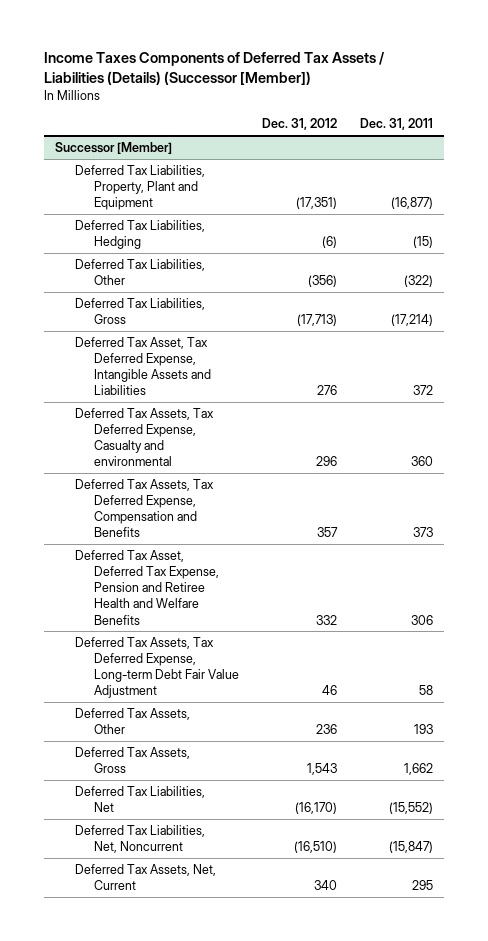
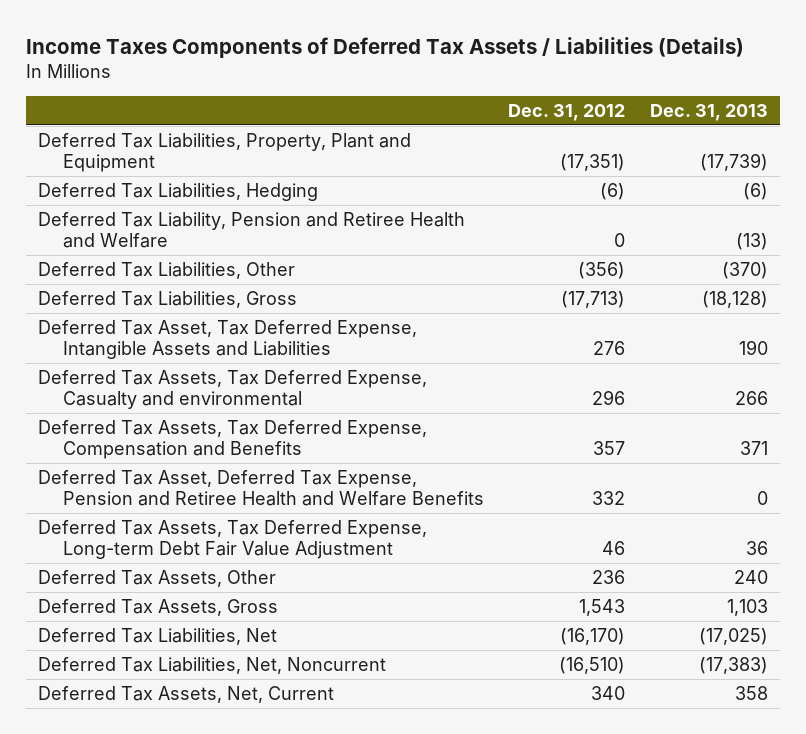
- Income Taxes Components of Deferred Tax Assets / Liabilities (Details) (Successor [Member])
+ Income Taxes Components of Deferred Tax Assets / Liabilities (Details)
- | Dec. 31, 2012 | Dec. 31, 2011
+ | Dec. 31, 2012 | Dec. 31, 2013
- Successor [Member]
+ Deferred Tax Liability, Pension and Retiree Health and Welfare | 0 | (13)

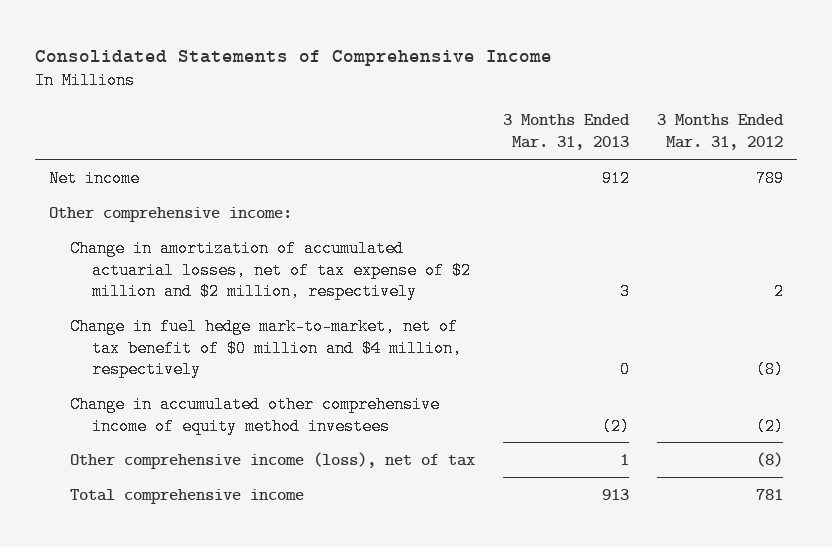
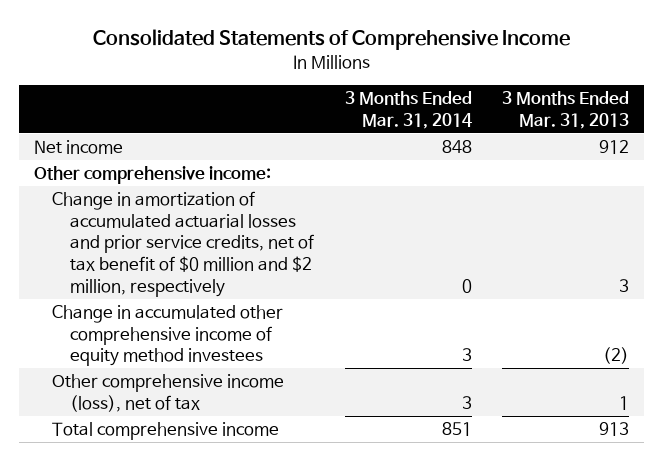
- | 3 Months Ended Mar. 31, 2013 | 3 Months Ended Mar. 31, 2012
+ | 3 Months Ended Mar. 31, 2014 | 3 Months Ended Mar. 31, 2013
- Change in amortization of accumulated actuarial losses, net of tax expense of $2 million and $2 million, respectively | 3 | 2
- Change in fuel hedge mark-to-market, net of tax benefit of $0 million and $4 million, respectively | 0 | (8)
+ Change in amortization of accumulated actuarial losses and prior service credits, net of tax benefit of $0 million and $2 million, respectively | 0 | 3

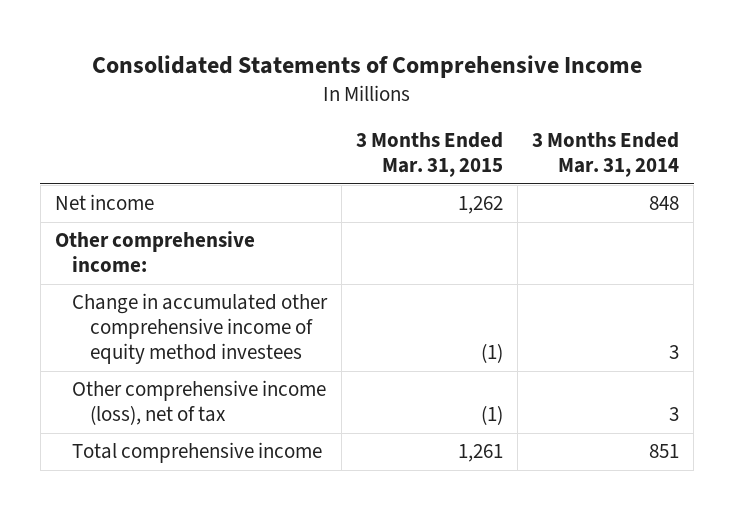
- | 3 Months Ended Mar. 31, 2014 | 3 Months Ended Mar. 31, 2013
+ | 3 Months Ended Mar. 31, 2015 | 3 Months Ended Mar. 31, 2014
- Change in amortization of accumulated actuarial losses and prior service credits, net of tax benefit of $0 million and $2 million, respectively | 0 | 3

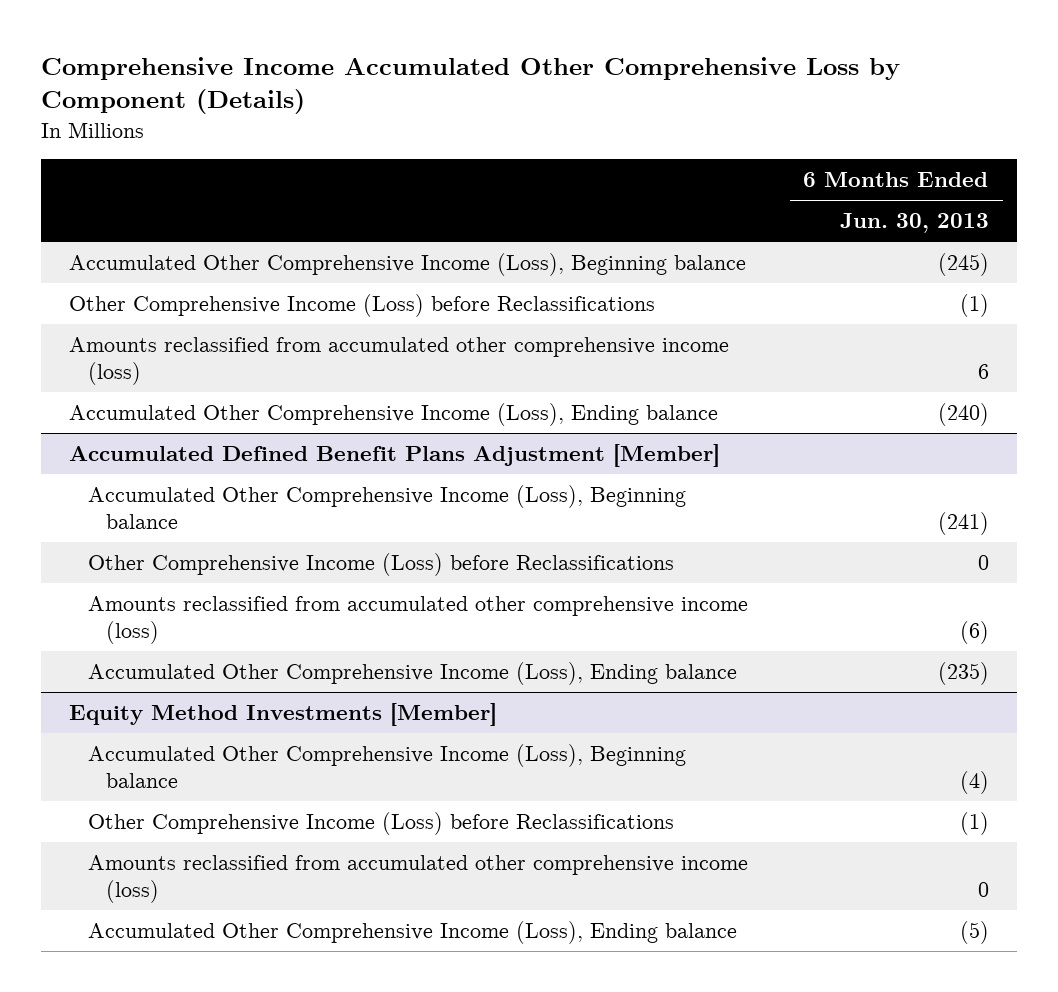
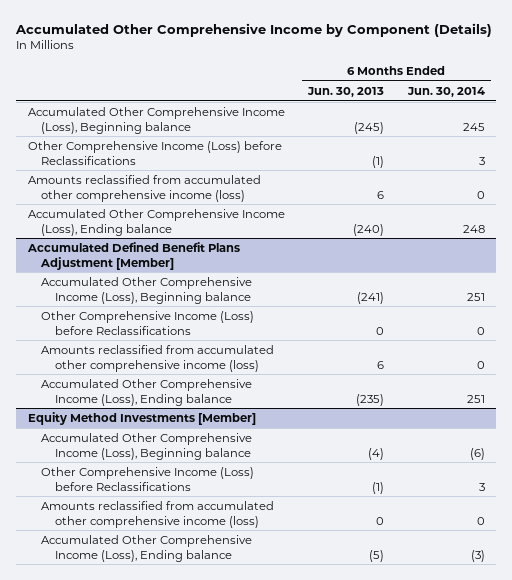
- Comprehensive Income Accumulated Other Comprehensive Loss by Component (Details)
+ Accumulated Other Comprehensive Income by Component (Details)
- | 6 Months Ended Jun. 30, 2013
+ | 6 Months Ended Jun. 30, 2013 | 6 Months Ended Jun. 30, 2014
@ Accumulated Defined Benefit Plans Adjustment [Member]
- Amounts reclassified from accumulated other comprehensive income (loss) | (6)
+ Amounts reclassified from accumulated other comprehensive income (loss) | 6 | 0

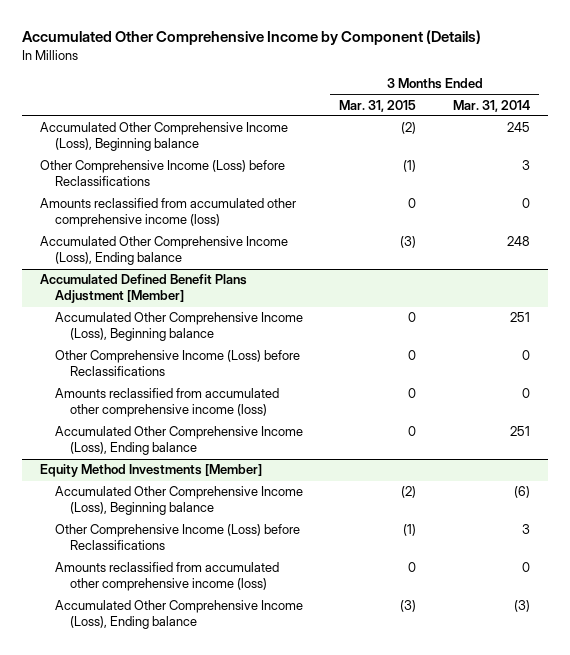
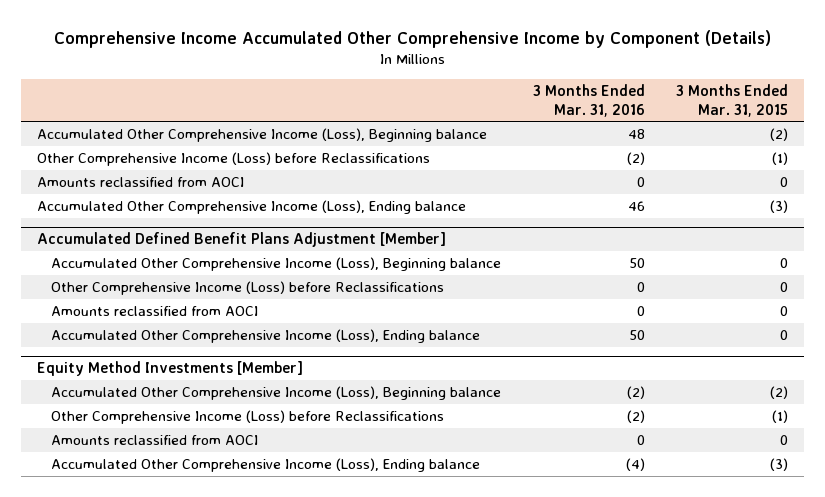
- Accumulated Other Comprehensive Income by Component (Details)
+ Comprehensive Income Accumulated Other Comprehensive Income by Component (Details)
- | 3 Months Ended Mar. 31, 2015 | 3 Months Ended Mar. 31, 2014
+ | 3 Months Ended Mar. 31, 2016 | 3 Months Ended Mar. 31, 2015
- Amounts reclassified from accumulated other comprehensive income (loss) | 0 | 0
+ Amounts reclassified from AOCI | 0 | 0
@ Accumulated Defined Benefit Plans Adjustment [Member]
- Amounts reclassified from accumulated other comprehensive income (loss) | 0 | 0
+ Amounts reclassified from AOCI | 0 | 0
@ Equity Method Investments [Member]
- Amounts reclassified from accumulated other comprehensive income (loss) | 0 | 0
+ Amounts reclassified from AOCI | 0 | 0

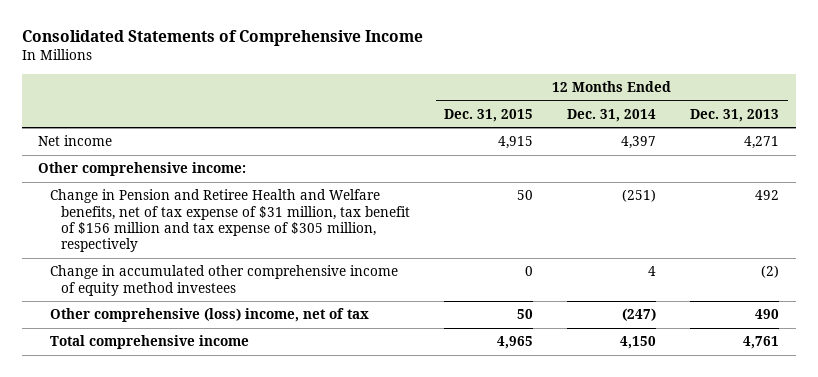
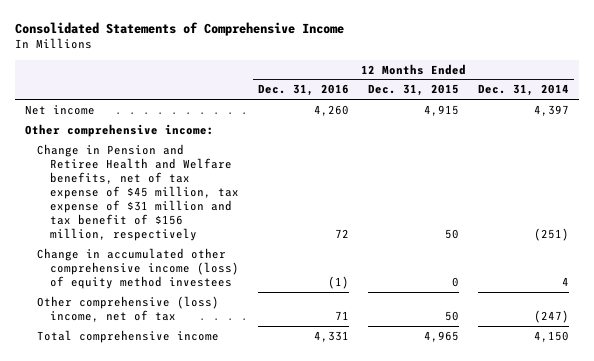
- | 12 Months Ended Dec. 31, 2015 | 12 Months Ended Dec. 31, 2014 | 12 Months Ended Dec. 31, 2013
+ | 12 Months Ended Dec. 31, 2016 | 12 Months Ended Dec. 31, 2015 | 12 Months Ended Dec. 31, 2014
- Change in Pension and Retiree Health and Welfare benefits, net of tax expense of $31 million, tax benefit of $156 million and tax expense of $305 million, respectively | 50 | (251) | 492
- Change in accumulated other comprehensive income of equity method investees | 0 | 4 | (2)
+ Change in Pension and Retiree Health and Welfare benefits, net of tax expense of $45 million, tax expense of $31 million and tax benefit of $156 million, respectively | 72 | 50 | (251)
+ Change in accumulated other comprehensive income (loss) of equity method investees | (1) | 0 | 4

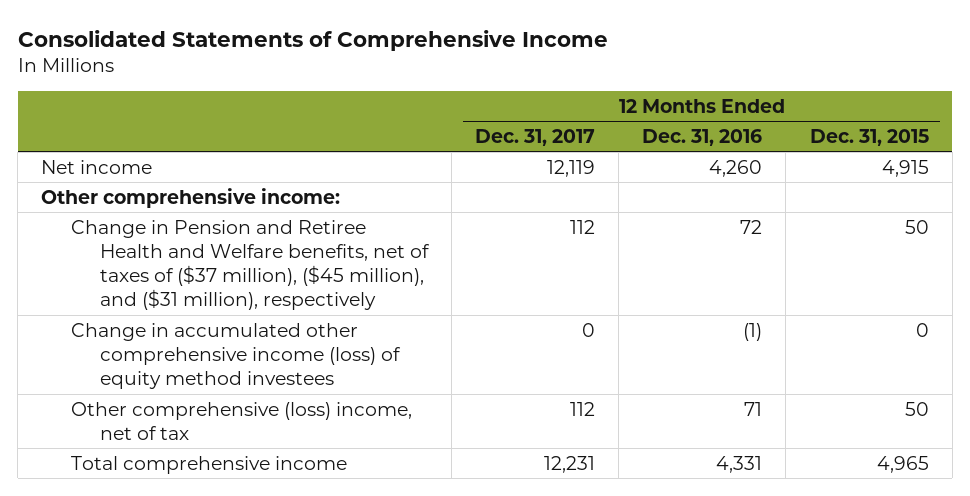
- | 12 Months Ended Dec. 31, 2016 | 12 Months Ended Dec. 31, 2015 | 12 Months Ended Dec. 31, 2014
+ | 12 Months Ended Dec. 31, 2017 | 12 Months Ended Dec. 31, 2016 | 12 Months Ended Dec. 31, 2015
- Change in Pension and Retiree Health and Welfare benefits, net of tax expense of $45 million, tax expense of $31 million and tax benefit of $156 million, respectively | 72 | 50 | (251)
+ Change in Pension and Retiree Health and Welfare benefits, net of taxes of ($37 million), ($45 million), and ($31 million), respectively | 112 | 72 | 50

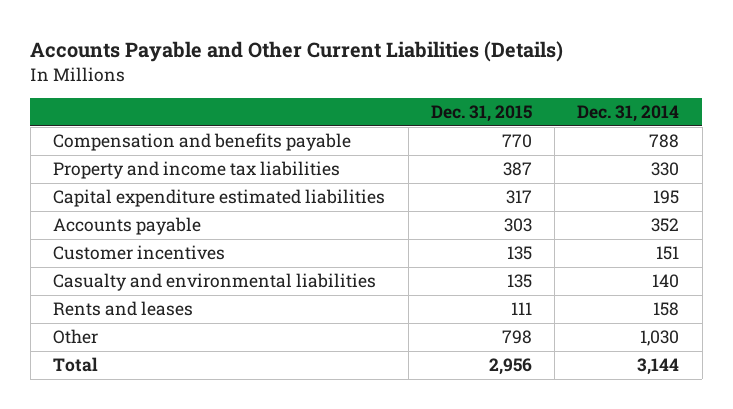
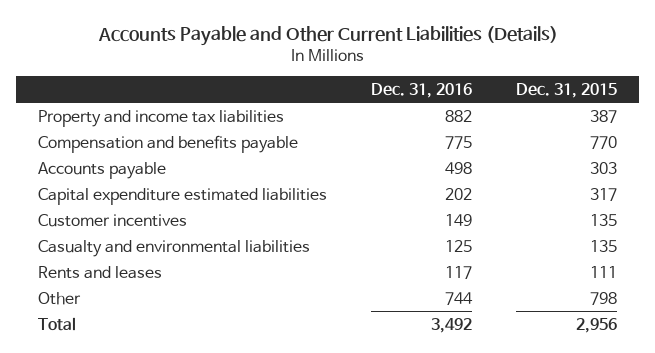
- | Dec. 31, 2015 | Dec. 31, 2014
+ | Dec. 31, 2016 | Dec. 31, 2015
moved down: Compensation and benefits payable | 775 | 770
moved down: Capital expenditure estimated liabilities | 202 | 317

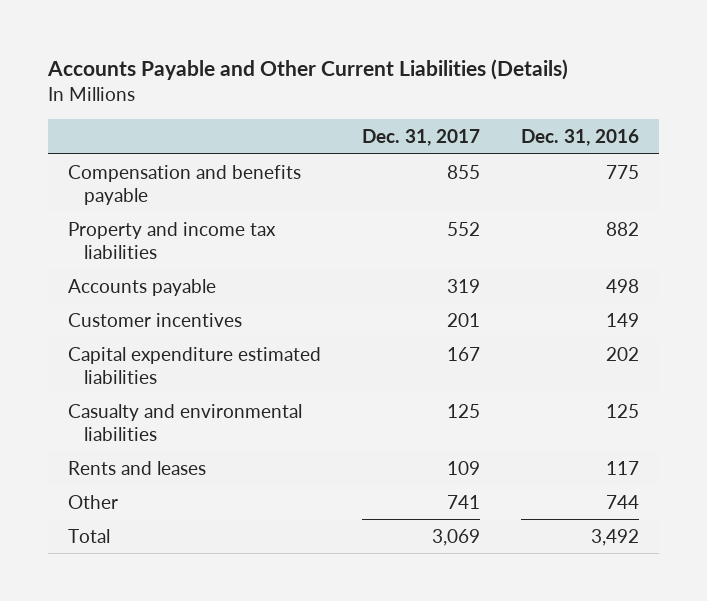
- | Dec. 31, 2016 | Dec. 31, 2015
+ | Dec. 31, 2017 | Dec. 31, 2016
moved down: Property and income tax liabilities | 552 | 882
moved down: Capital expenditure estimated liabilities | 167 | 202

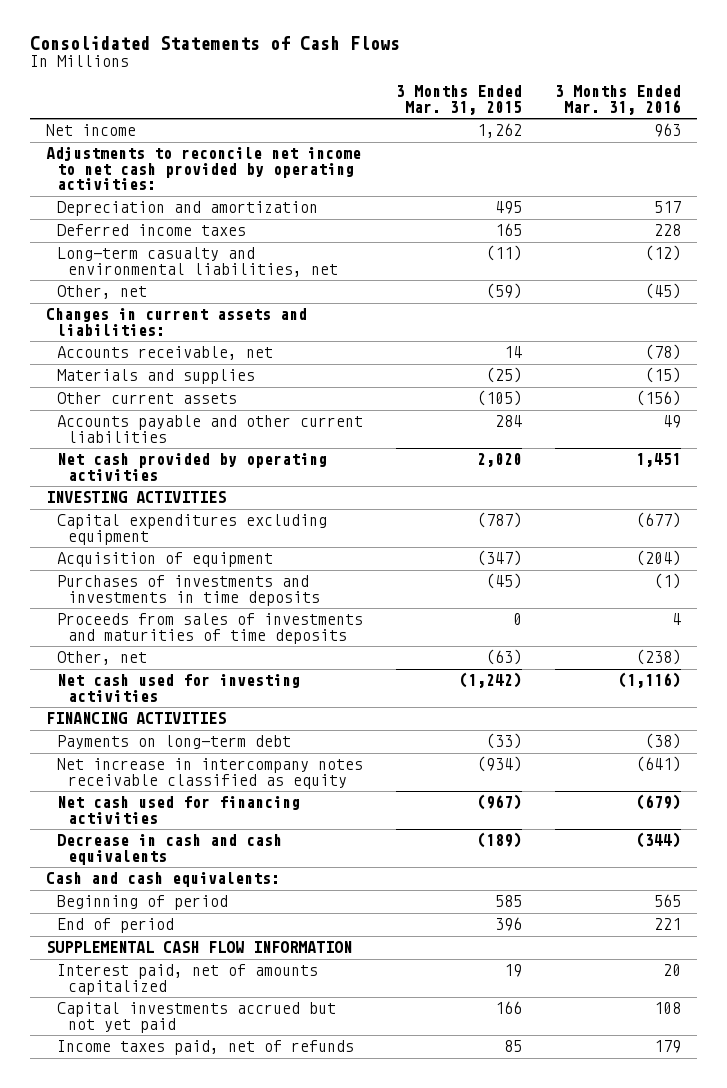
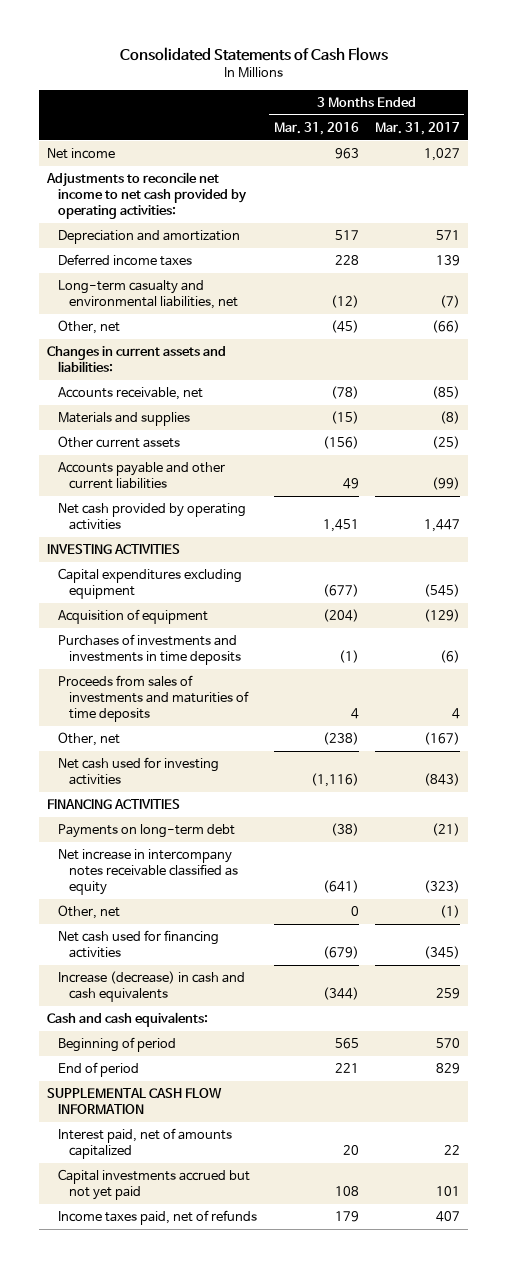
- | 3 Months Ended Mar. 31, 2015 | 3 Months Ended Mar. 31, 2016
+ | 3 Months Ended Mar. 31, 2016 | 3 Months Ended Mar. 31, 2017
+ Other, net | 0 | (1)
- Decrease in cash and cash equivalents | (189) | (344)
+ Increase (decrease) in cash and cash equivalents | (344) | 259

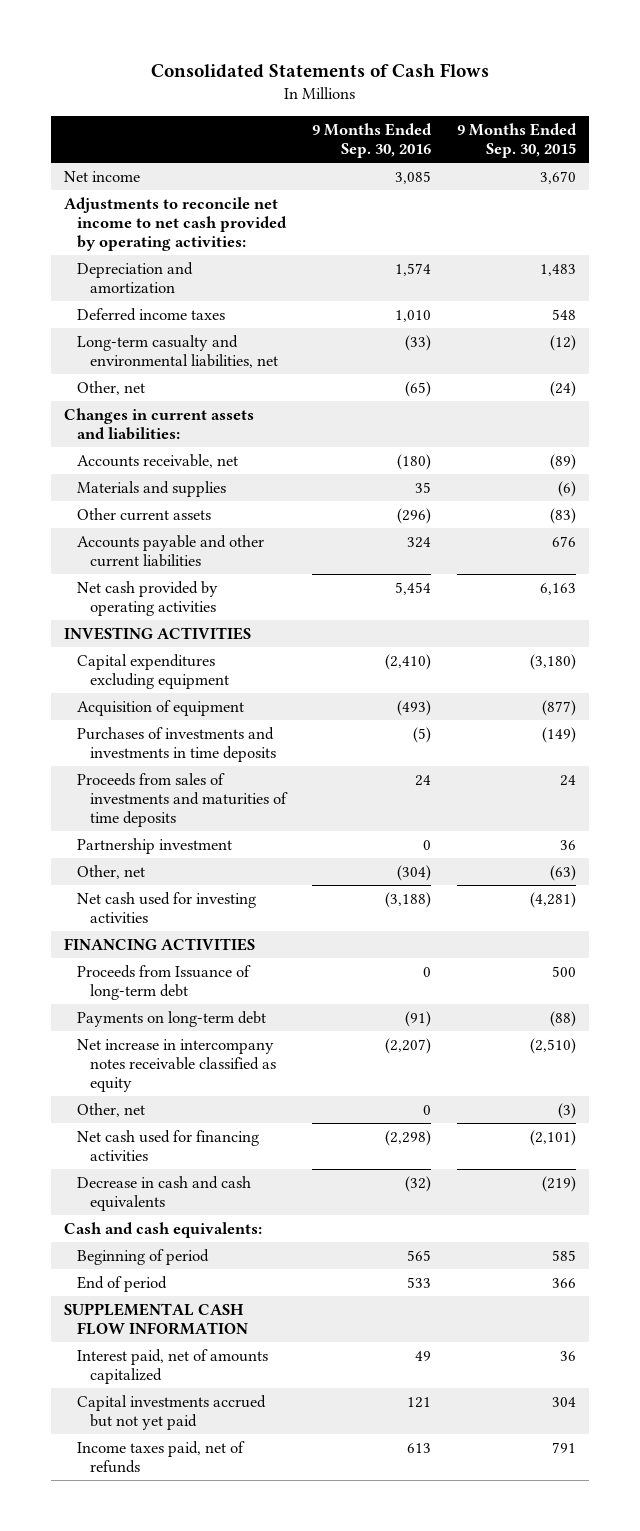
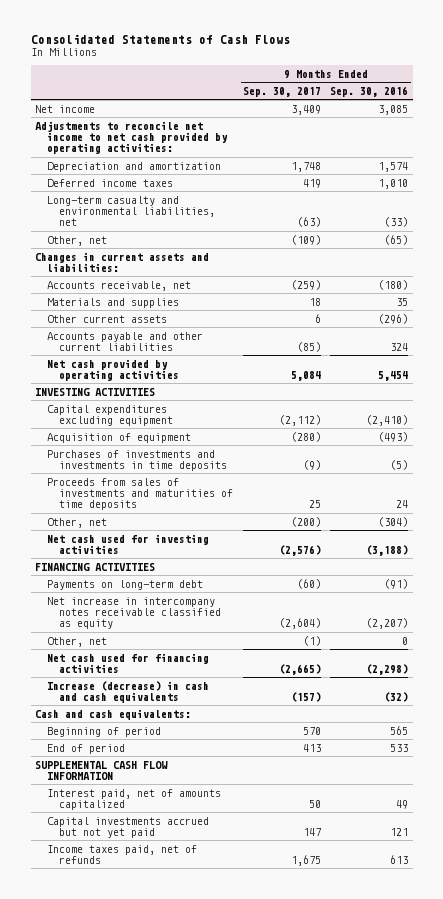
- | 9 Months Ended Sep. 30, 2016 | 9 Months Ended Sep. 30, 2015
+ | 9 Months Ended Sep. 30, 2017 | 9 Months Ended Sep. 30, 2016
- Partnership investment | 0 | 36
- Proceeds from Issuance of long-term debt | 0 | 500
- Decrease in cash and cash equivalents | (32) | (219)
+ Increase (decrease) in cash and cash equivalents | (157) | (32)

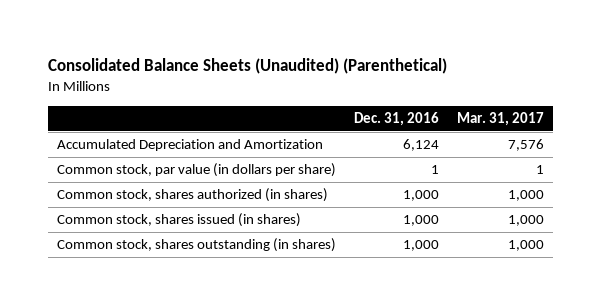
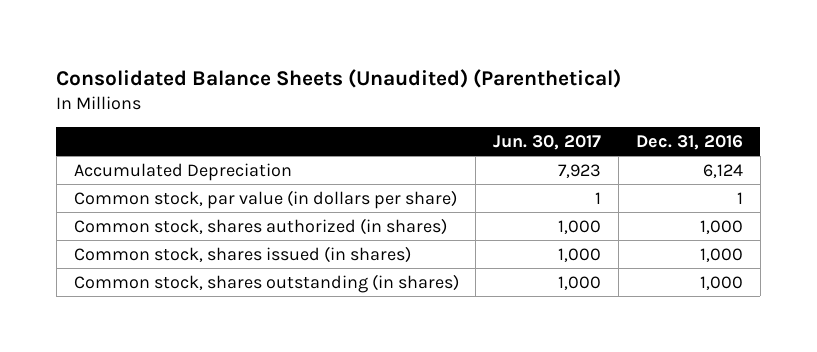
- | Dec. 31, 2016 | Mar. 31, 2017
+ | Jun. 30, 2017 | Dec. 31, 2016
- Accumulated Depreciation and Amortization | 6,124 | 7,576
+ Accumulated Depreciation | 7,923 | 6,124

